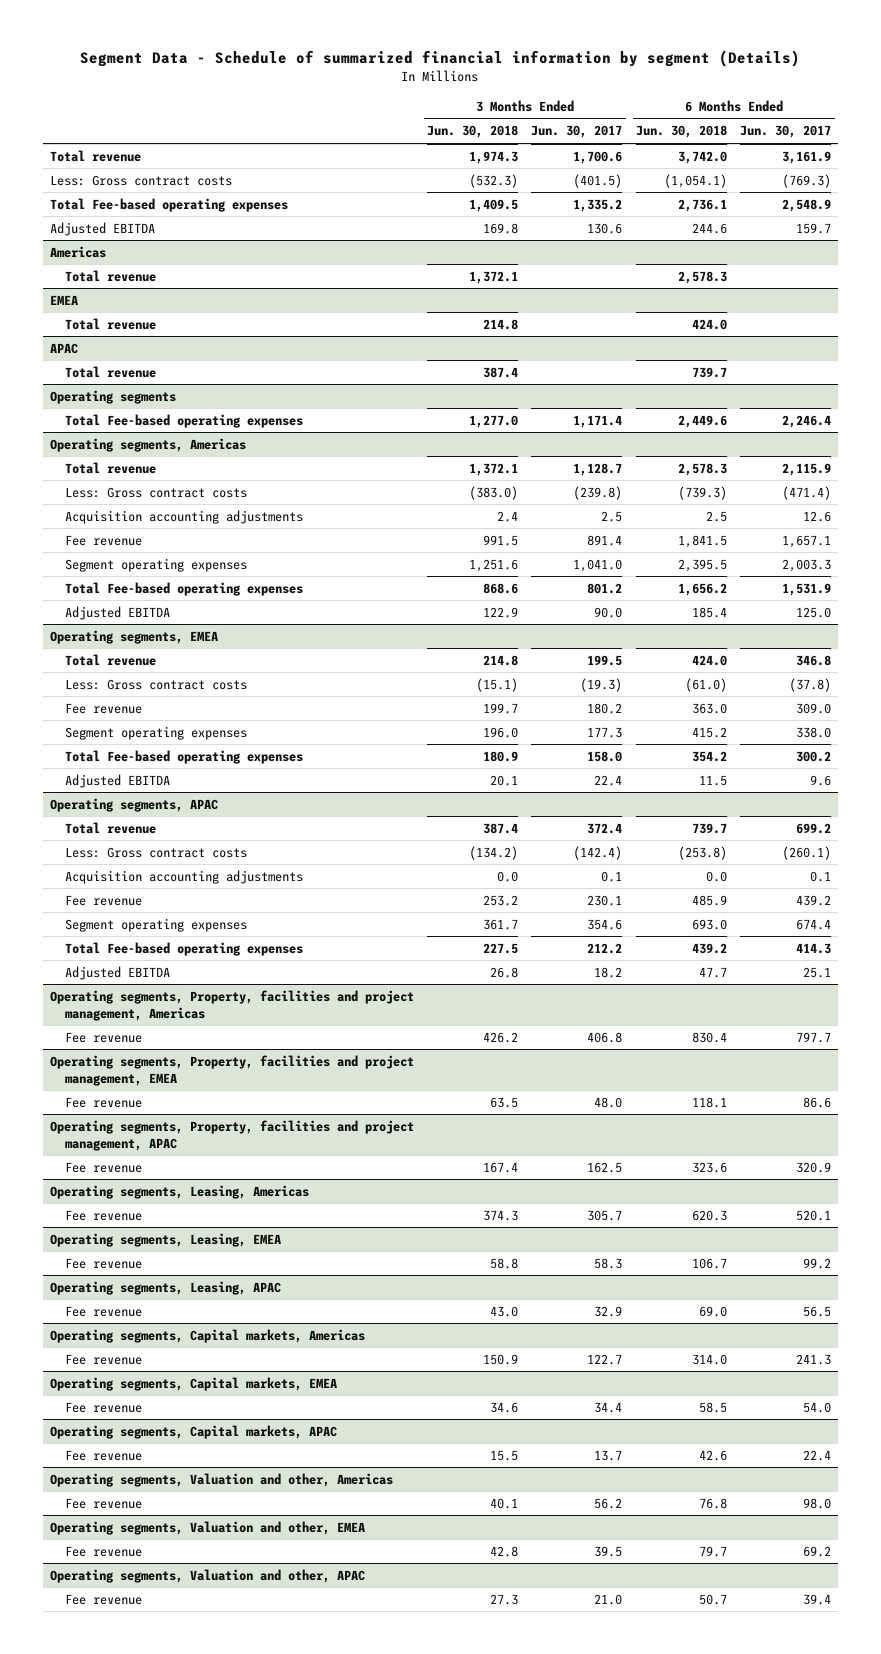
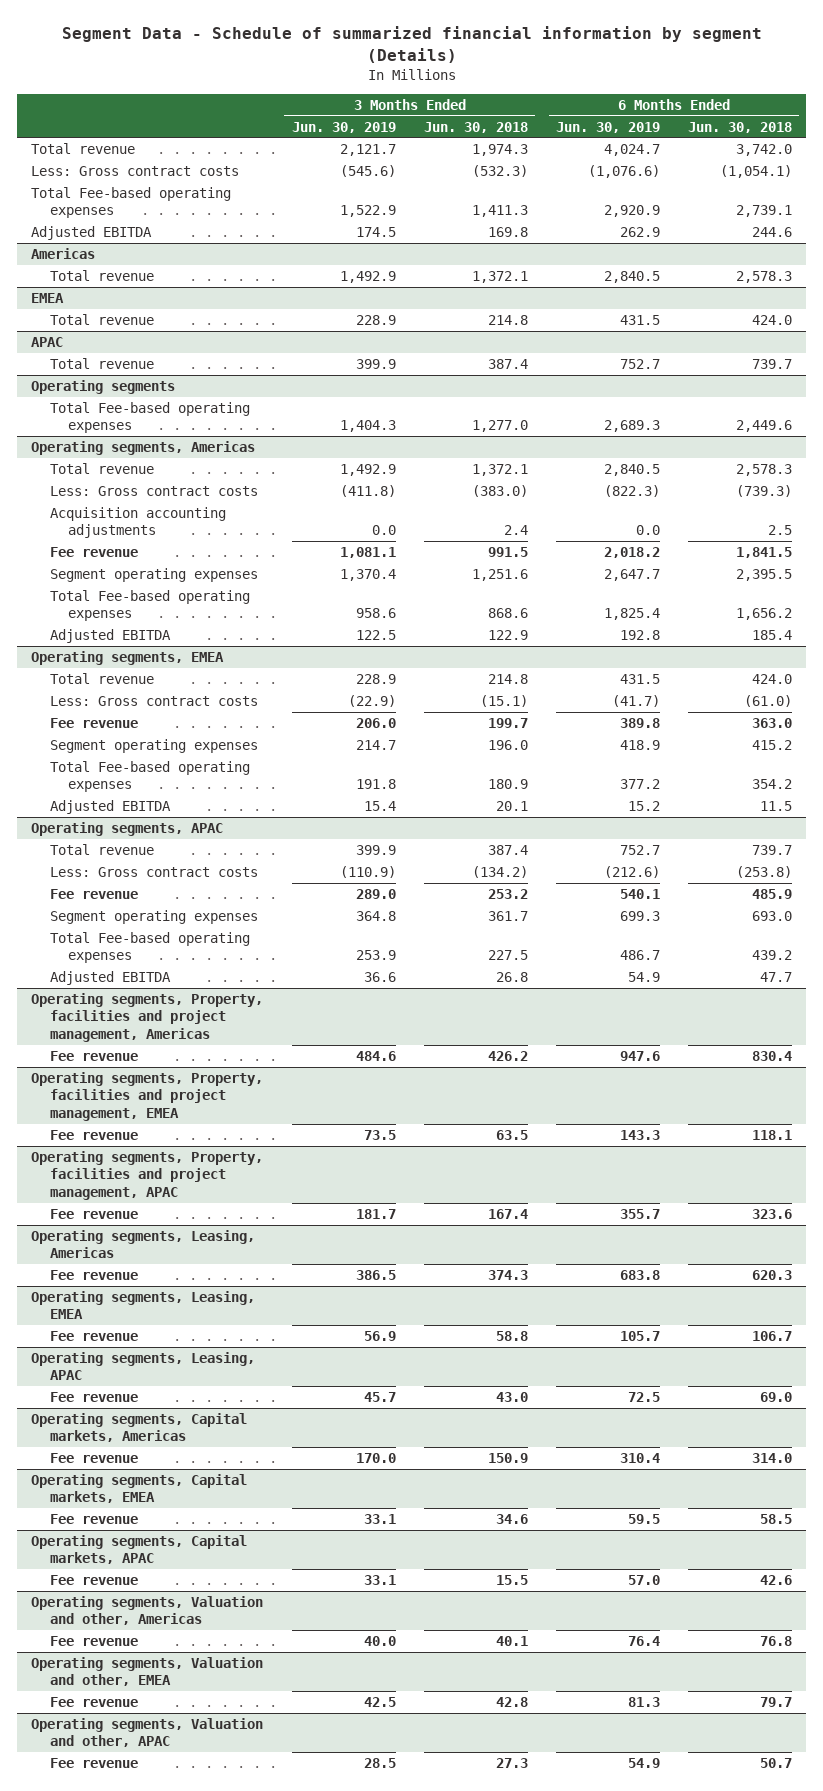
- | 3 Months Ended Jun. 30, 2018 | 3 Months Ended Jun. 30, 2017 | 6 Months Ended Jun. 30, 2018 | 6 Months Ended Jun. 30, 2017
+ | 3 Months Ended Jun. 30, 2019 | 3 Months Ended Jun. 30, 2018 | 6 Months Ended Jun. 30, 2019 | 6 Months Ended Jun. 30, 2018
- Total Fee-based operating expenses | 1,409.5 | 1,335.2 | 2,736.1 | 2,548.9
+ Total Fee-based operating expenses | 1,522.9 | 1,411.3 | 2,920.9 | 2,739.1
@ Operating segments, APAC
- Acquisition accounting adjustments | 0.0 | 0.1 | 0.0 | 0.1

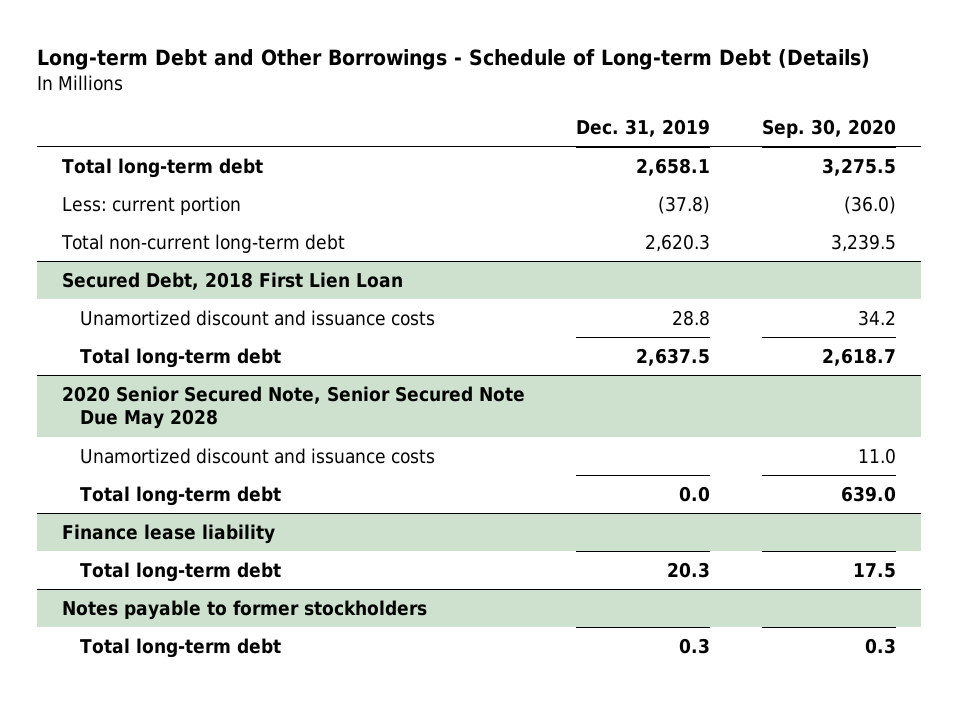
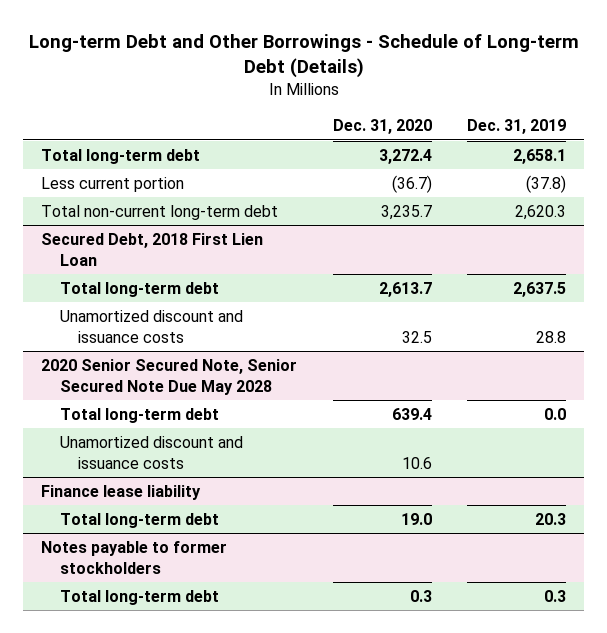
- | Dec. 31, 2019 | Sep. 30, 2020
+ | Dec. 31, 2020 | Dec. 31, 2019
- Less: current portion | (37.8) | (36.0)
+ Less current portion | (36.7) | (37.8)
@ Secured Debt, 2018 First Lien Loan
moved down: Unamortized discount and issuance costs | 32.5 | 28.8
@ 2020 Senior Secured Note, Senior Secured Note Due May 2028
moved down: Unamortized discount and issuance costs | 10.6 |

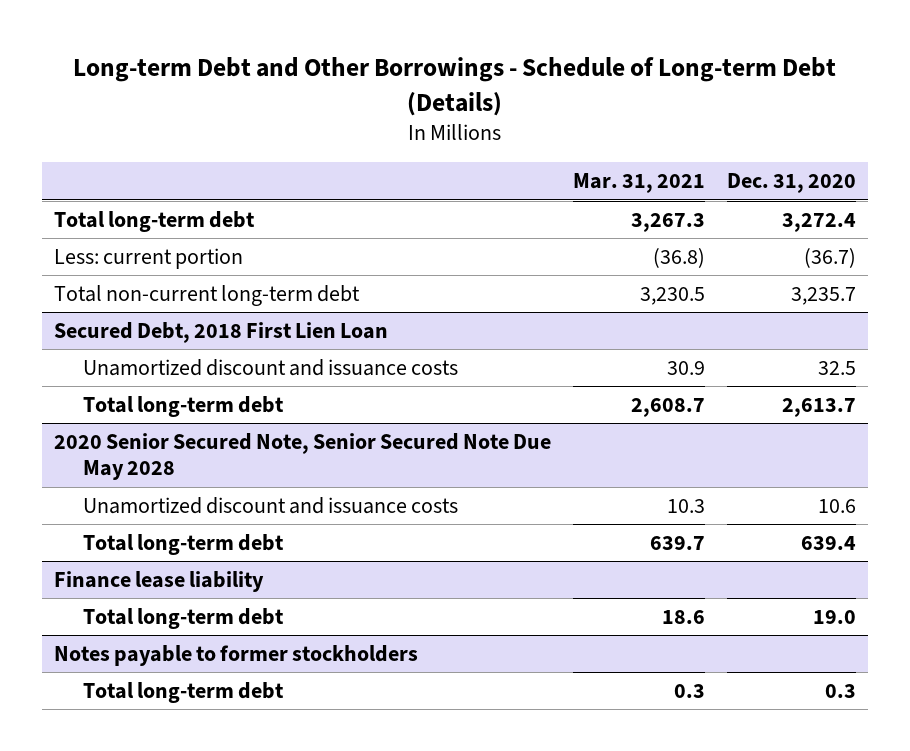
- | Dec. 31, 2020 | Dec. 31, 2019
+ | Mar. 31, 2021 | Dec. 31, 2020
- Less current portion | (36.7) | (37.8)
+ Less: current portion | (36.8) | (36.7)
@ Secured Debt, 2018 First Lien Loan
moved down: Total long-term debt | 2,608.7 | 2,613.7
@ 2020 Senior Secured Note, Senior Secured Note Due May 2028
moved down: Total long-term debt | 639.7 | 639.4

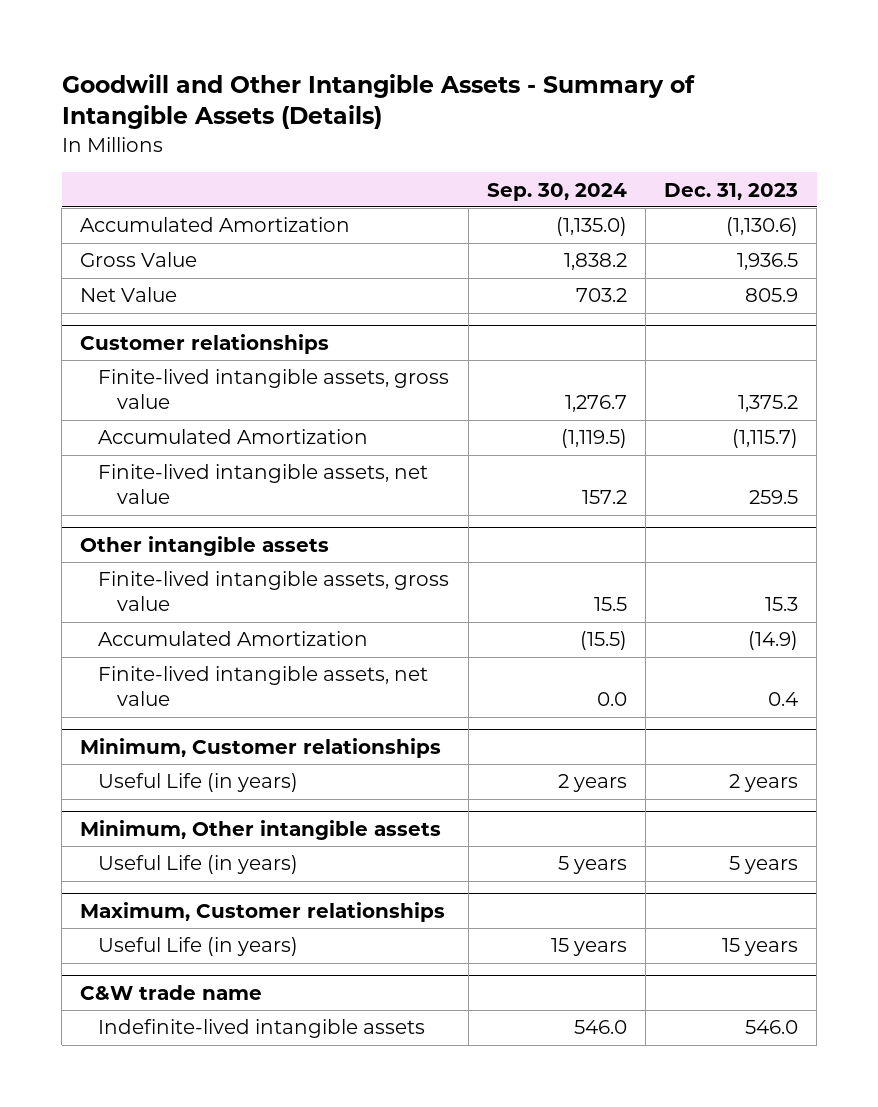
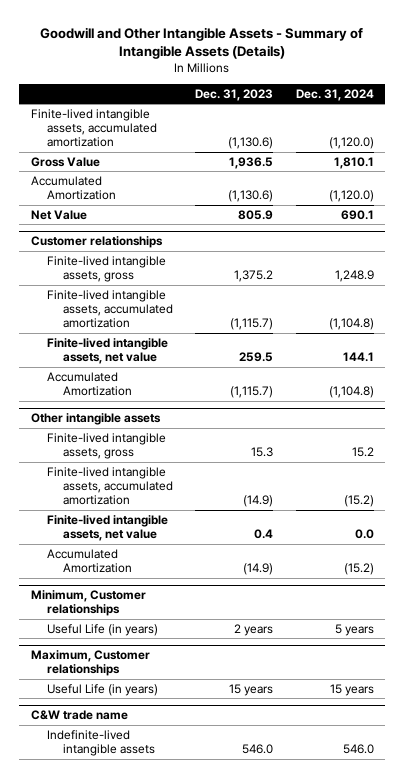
- | Sep. 30, 2024 | Dec. 31, 2023
+ | Dec. 31, 2023 | Dec. 31, 2024
+ Finite-lived intangible assets, accumulated amortization | (1,130.6) | (1,120.0)
moved down: Accumulated Amortization | (1,130.6) | (1,120.0)
@ Customer relationships
- Finite-lived intangible assets, gross value | 1,276.7 | 1,375.2
+ Finite-lived intangible assets, gross | 1,375.2 | 1,248.9
+ Finite-lived intangible assets, accumulated amortization | (1,115.7) | (1,104.8)
moved down: Accumulated Amortization | (1,115.7) | (1,104.8)
@ Other intangible assets
- Finite-lived intangible assets, gross value | 15.5 | 15.3
+ Finite-lived intangible assets, gross | 15.3 | 15.2
+ Finite-lived intangible assets, accumulated amortization | (14.9) | (15.2)
moved down: Accumulated Amortization | (14.9) | (15.2)
- Minimum, Other intangible assets
- Useful Life (in years) | 5 years | 5 years

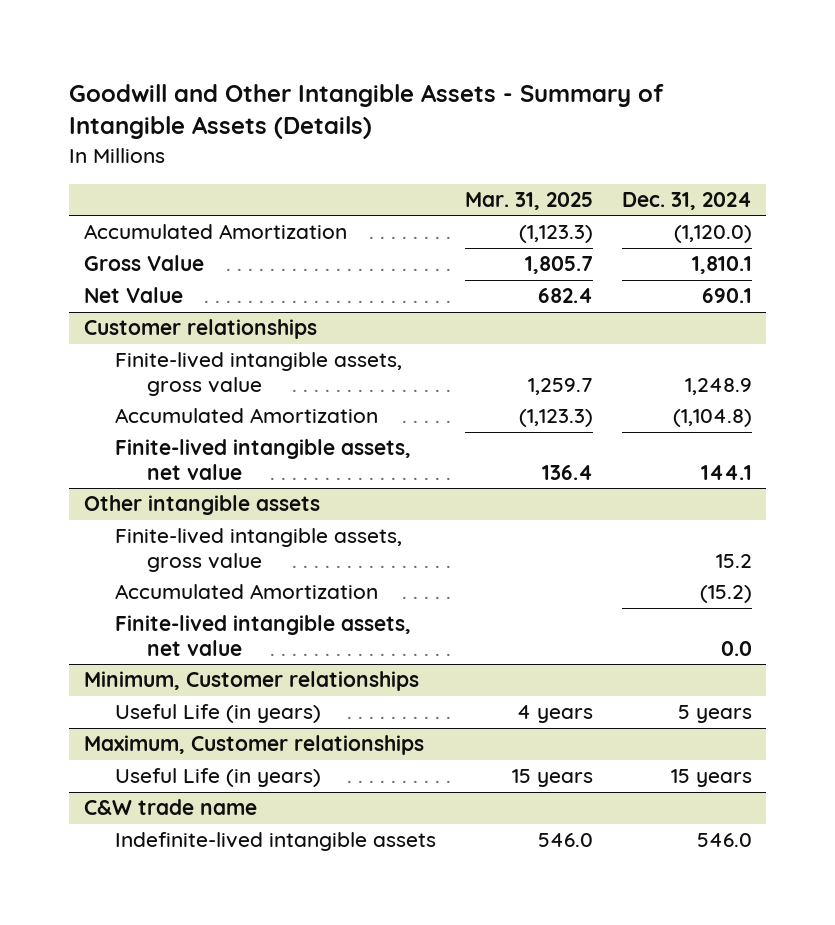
- | Dec. 31, 2023 | Dec. 31, 2024
+ | Mar. 31, 2025 | Dec. 31, 2024
- Finite-lived intangible assets, accumulated amortization | (1,130.6) | (1,120.0)
moved down: Gross Value | 1,805.7 | 1,810.1
@ Customer relationships
- Finite-lived intangible assets, gross | 1,375.2 | 1,248.9
- Finite-lived intangible assets, accumulated amortization | (1,115.7) | (1,104.8)
+ Finite-lived intangible assets, gross value | 1,259.7 | 1,248.9
moved down: Finite-lived intangible assets, net value | 136.4 | 144.1
@ Other intangible assets
- Finite-lived intangible assets, gross | 15.3 | 15.2
- Finite-lived intangible assets, accumulated amortization | (14.9) | (15.2)
+ Finite-lived intangible assets, gross value | | 15.2
moved down: Finite-lived intangible assets, net value | | 0.0

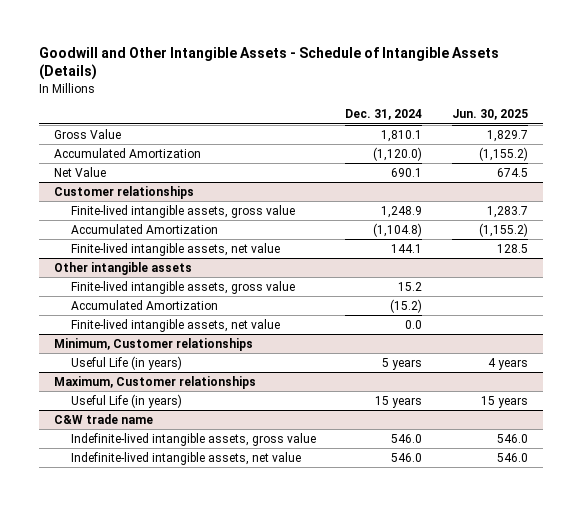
- Goodwill and Other Intangible Assets - Summary of Intangible Assets (Details)
+ Goodwill and Other Intangible Assets - Schedule of Intangible Assets (Details)
- | Mar. 31, 2025 | Dec. 31, 2024
+ | Dec. 31, 2024 | Jun. 30, 2025
moved down: Accumulated Amortization | (1,120.0) | (1,155.2)
@ C&W trade name
- Indefinite-lived intangible assets | 546.0 | 546.0
+ Indefinite-lived intangible assets, gross value | 546.0 | 546.0
+ Indefinite-lived intangible assets, net value | 546.0 | 546.0

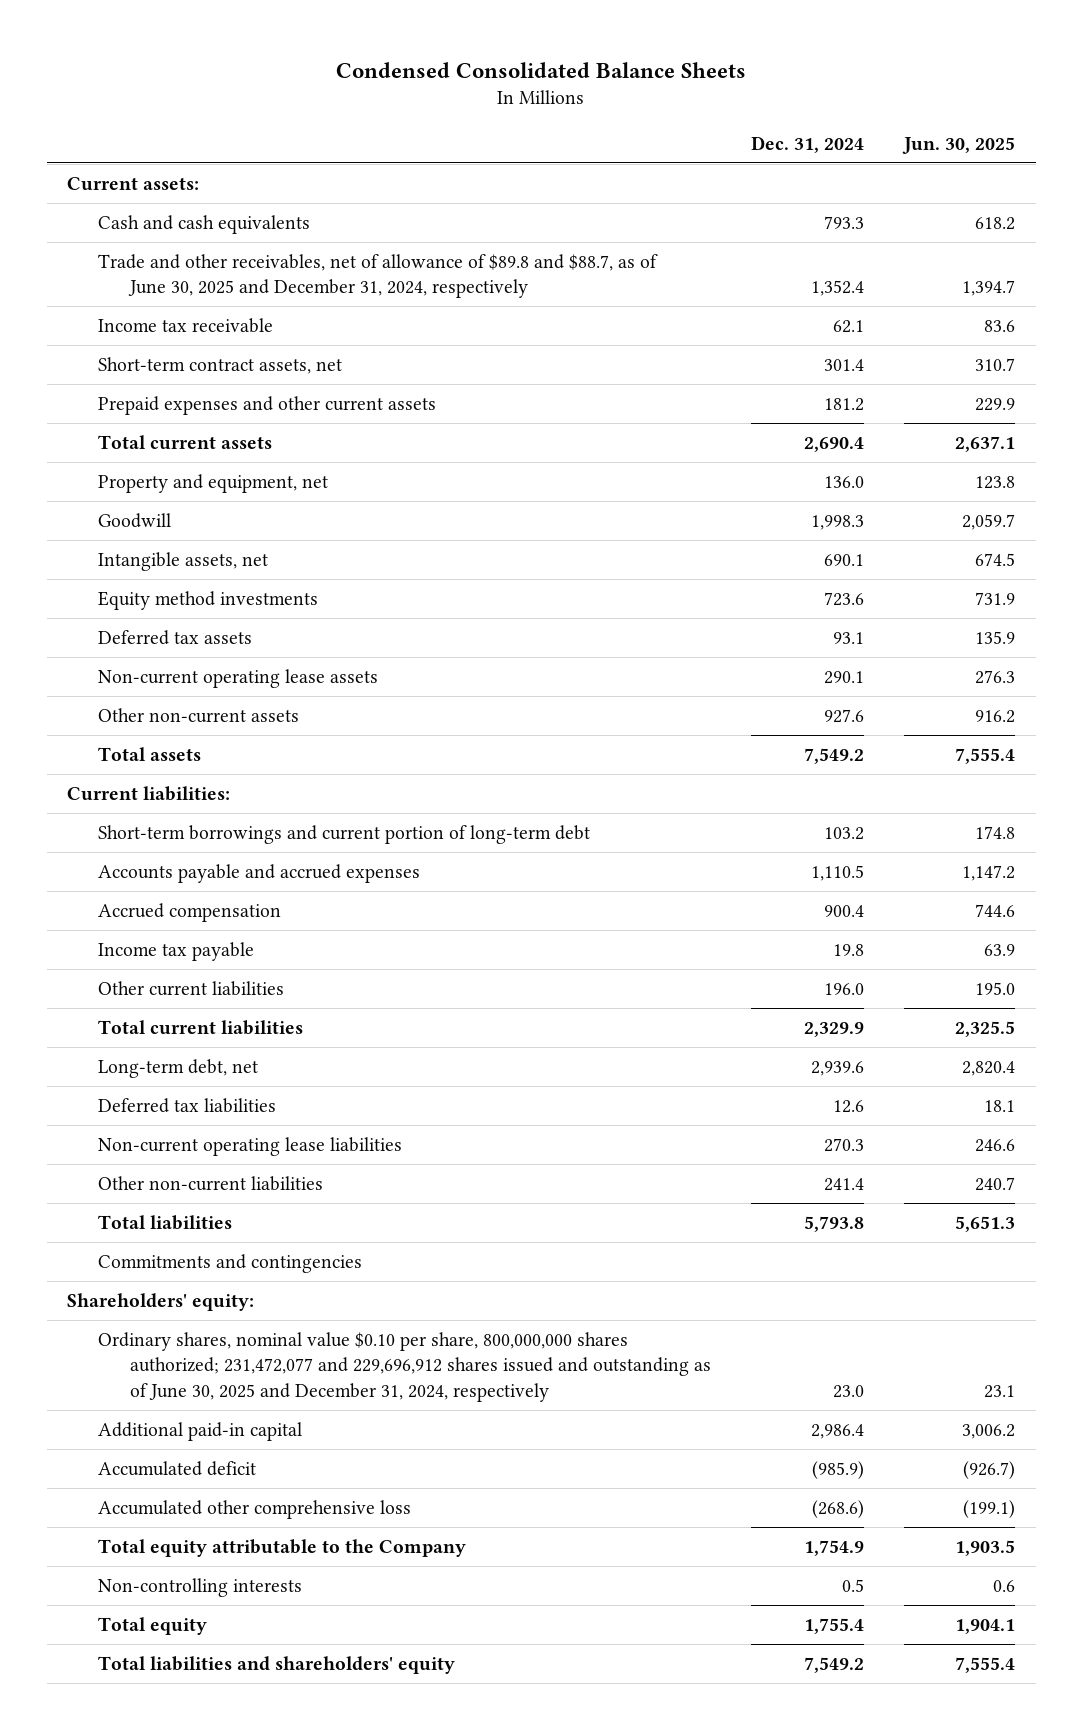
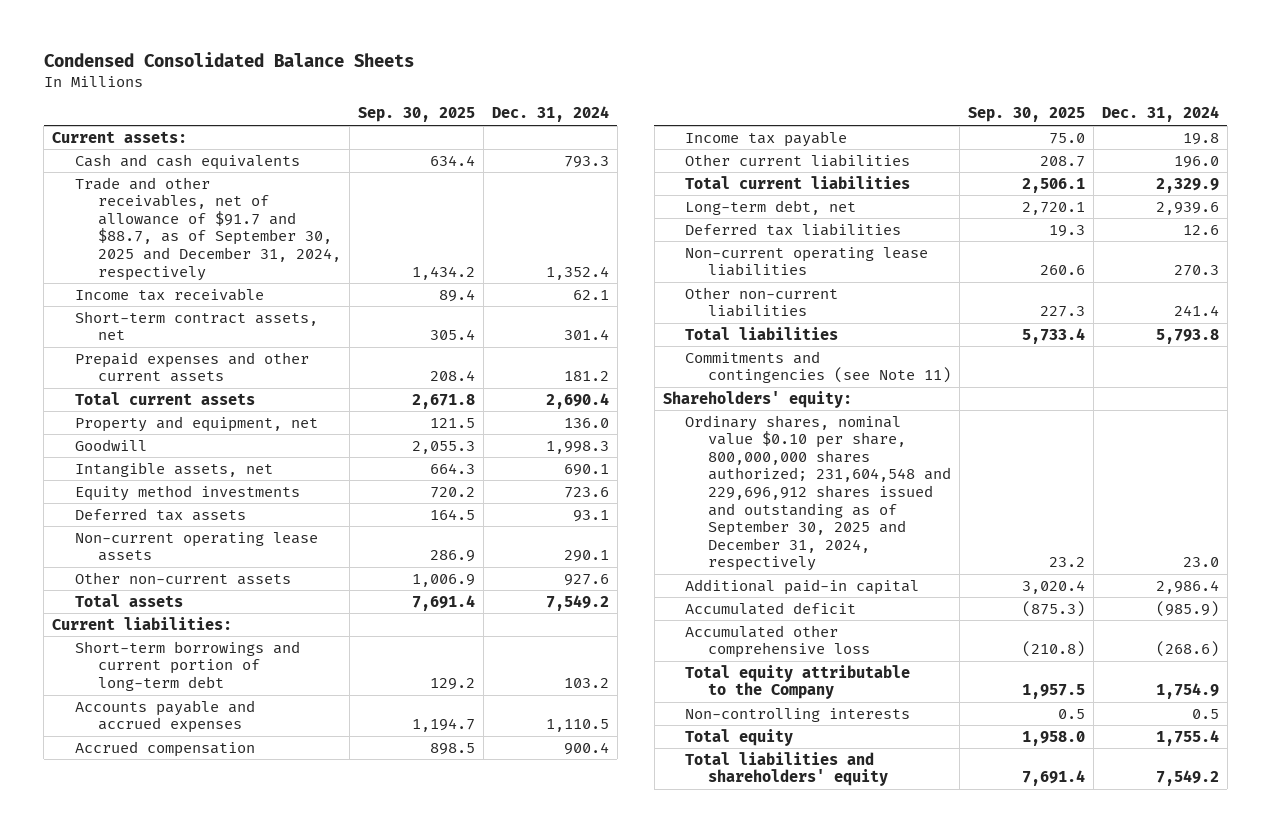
- | Dec. 31, 2024 | Jun. 30, 2025
+ | Sep. 30, 2025 | Dec. 31, 2024
- Trade and other receivables, net of allowance of $89.8 and $88.7, as of June 30, 2025 and December 31, 2024, respectively | 1,352.4 | 1,394.7
+ Trade and other receivables, net of allowance of $91.7 and $88.7, as of September 30, 2025 and December 31, 2024, respectively | 1,434.2 | 1,352.4
- Commitments and contingencies
+ Commitments and contingencies (see Note 11)
- Ordinary shares, nominal value $0.10 per share, 800,000,000 shares authorized; 231,472,077 and 229,696,912 shares issued and outstanding as of June 30, 2025 and December 31, 2024, respectively | 23.0 | 23.1
+ Ordinary shares, nominal value $0.10 per share, 800,000,000 shares authorized; 231,604,548 and 229,696,912 shares issued and outstanding as of September 30, 2025 and December 31, 2024, respectively | 23.2 | 23.0

